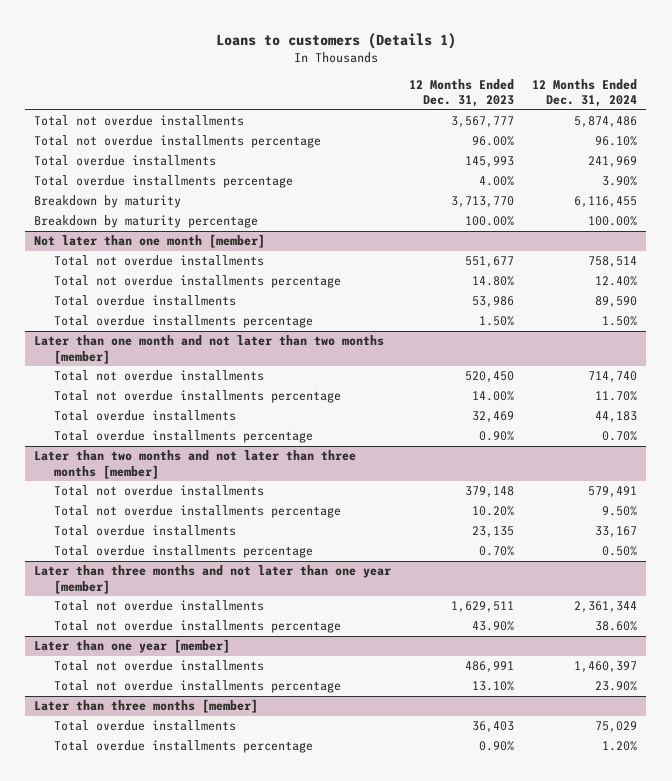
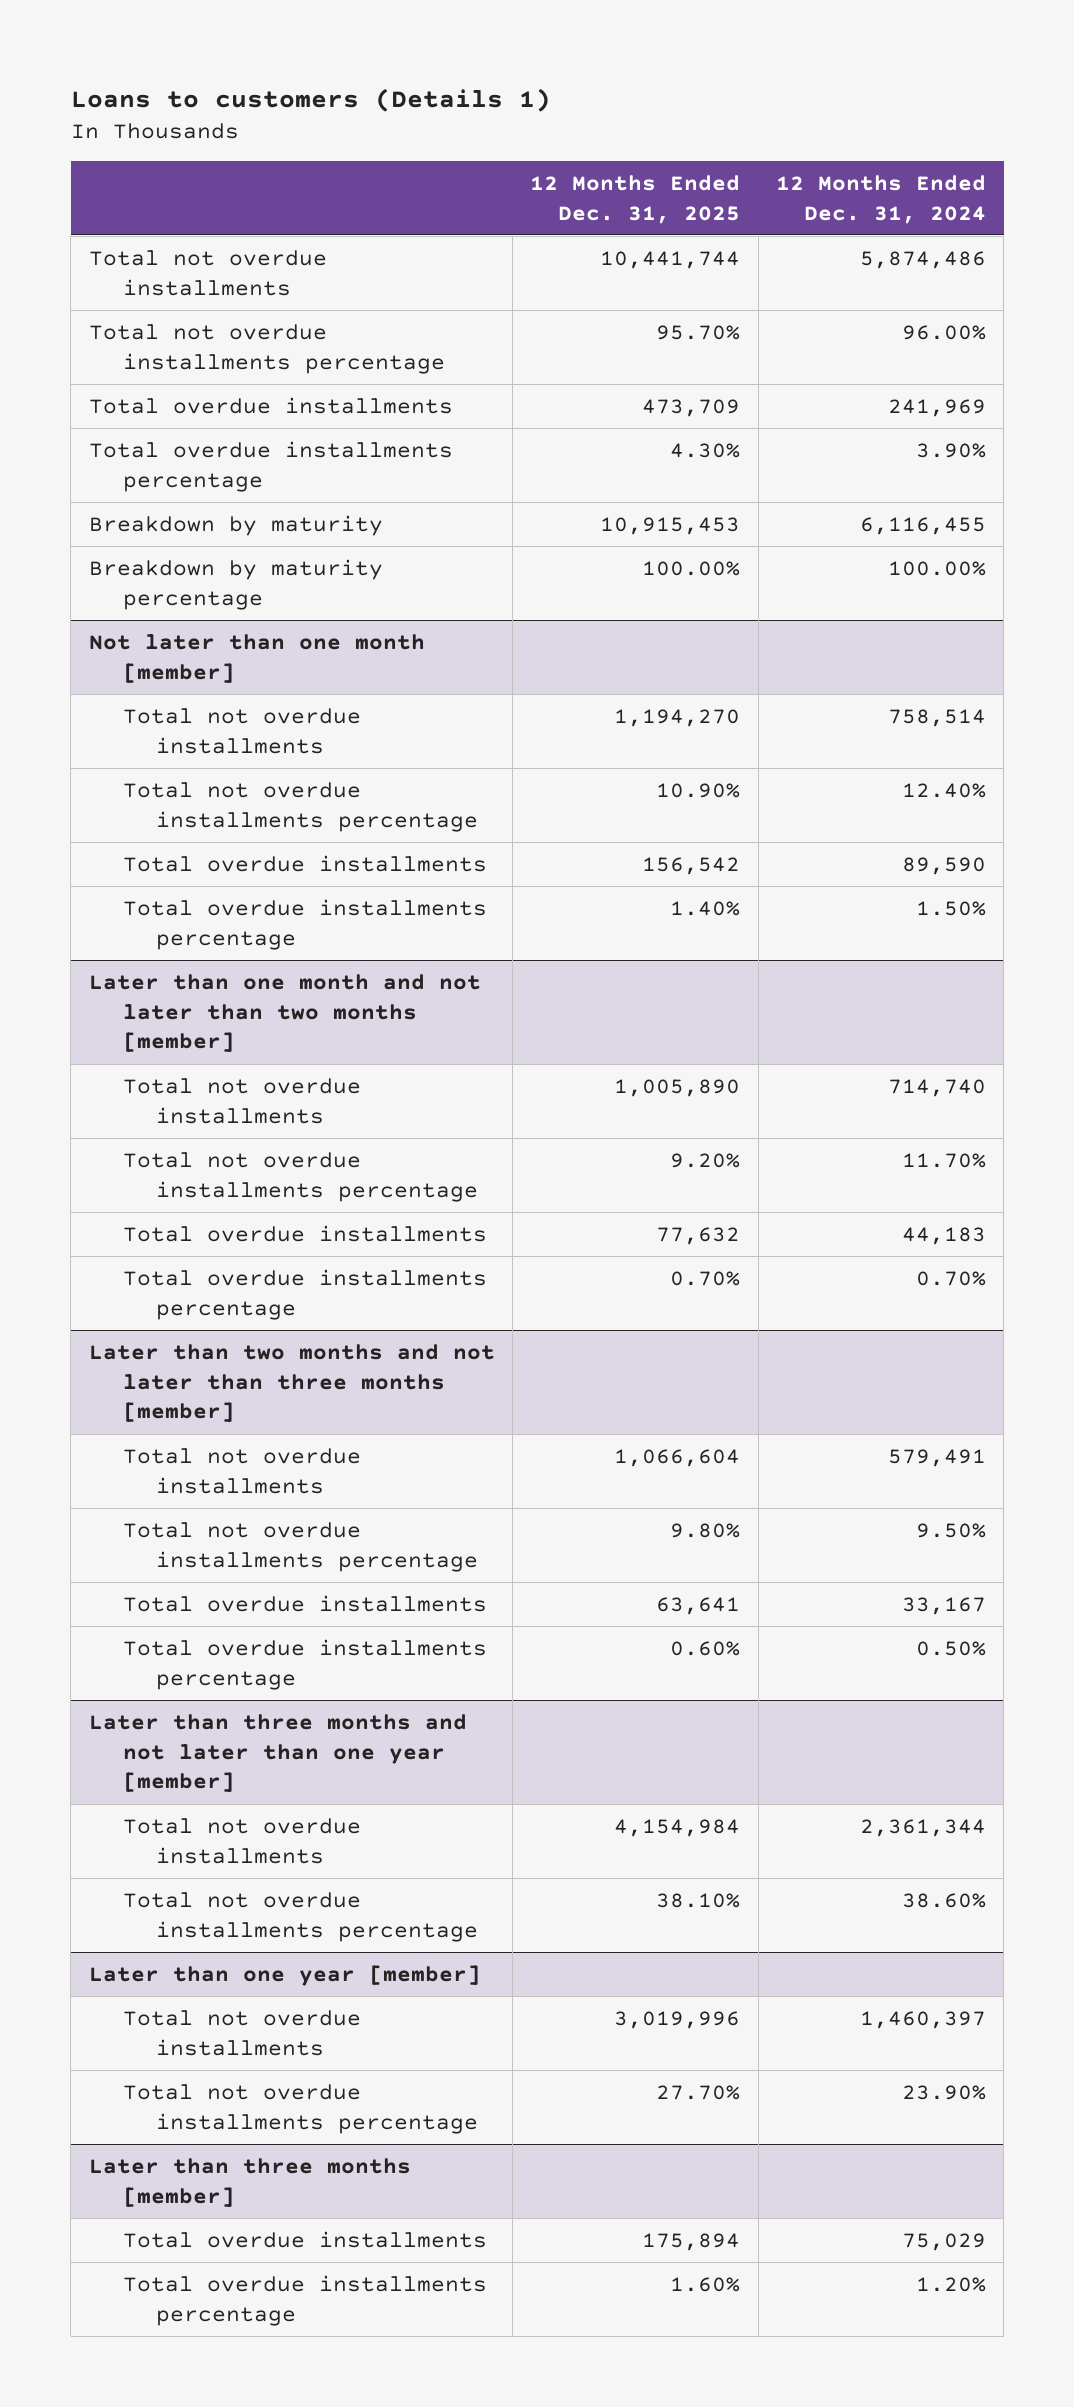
- | 12 Months Ended Dec. 31, 2023 | 12 Months Ended Dec. 31, 2024
+ | 12 Months Ended Dec. 31, 2025 | 12 Months Ended Dec. 31, 2024
- Total not overdue installments percentage | 96.00% | 96.10%
+ Total not overdue installments percentage | 95.70% | 96.00%

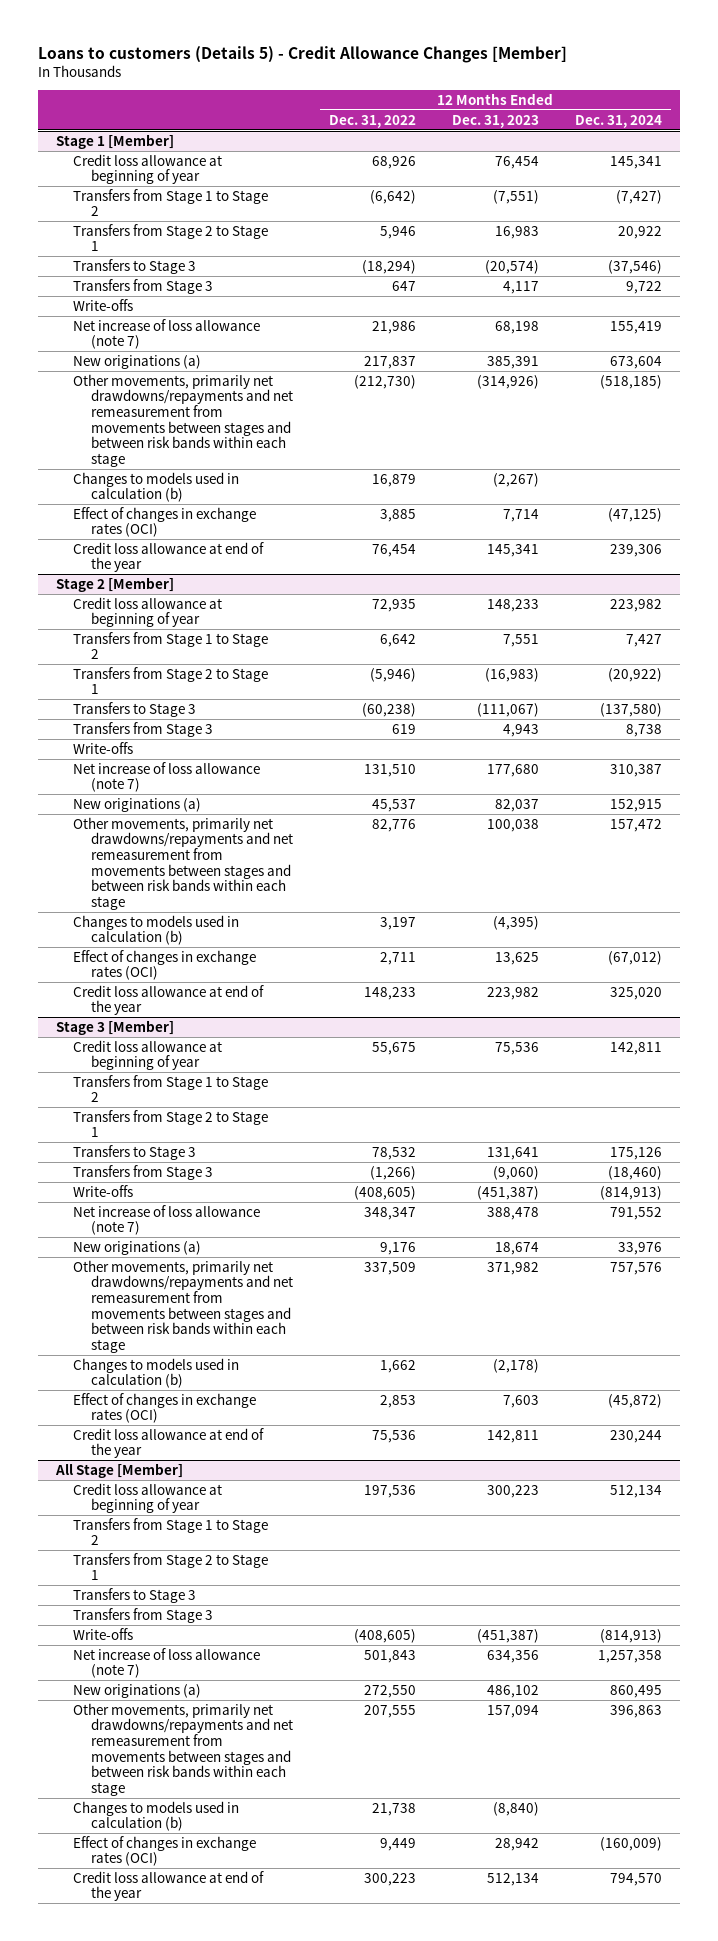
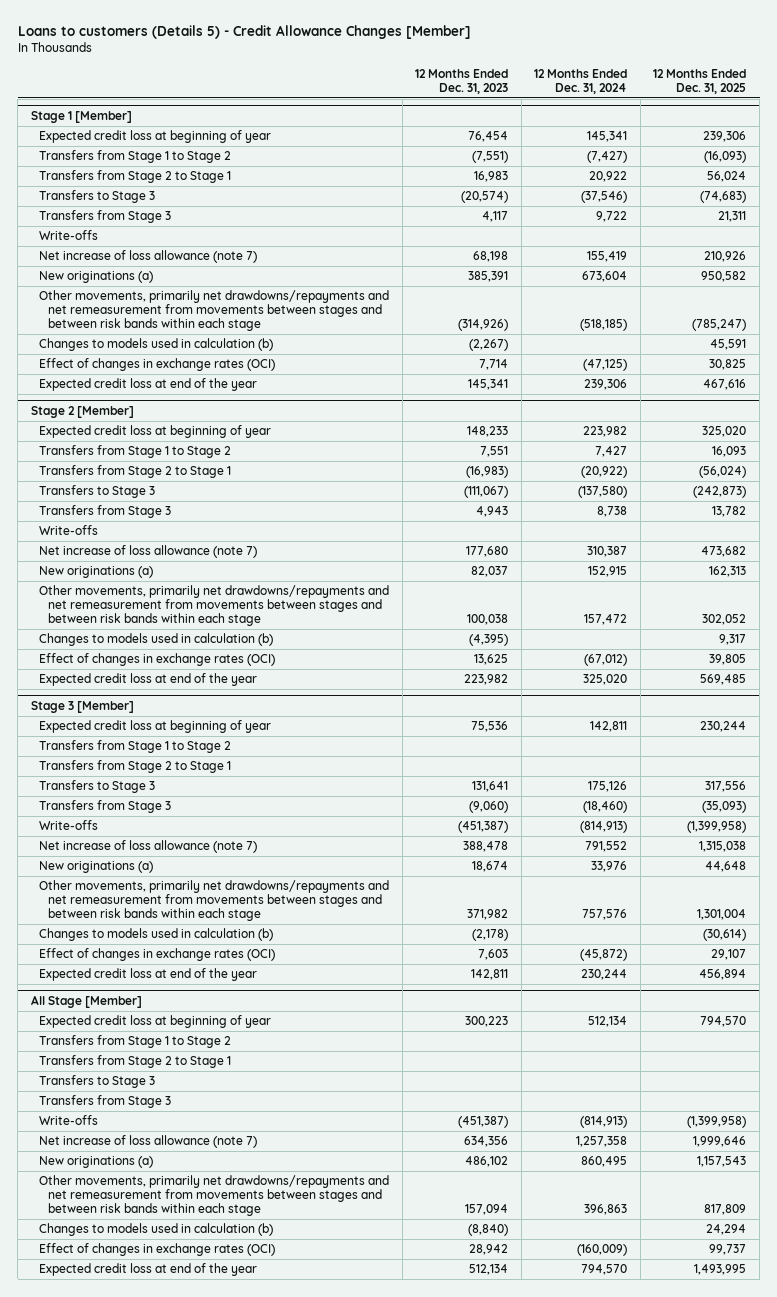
- | 12 Months Ended Dec. 31, 2022 | 12 Months Ended Dec. 31, 2023 | 12 Months Ended Dec. 31, 2024
+ | 12 Months Ended Dec. 31, 2023 | 12 Months Ended Dec. 31, 2024 | 12 Months Ended Dec. 31, 2025
@ Stage 1 [Member]
- Credit loss allowance at beginning of year | 68,926 | 76,454 | 145,341
+ Expected credit loss at beginning of year | 76,454 | 145,341 | 239,306
- Credit loss allowance at end of the year | 76,454 | 145,341 | 239,306
+ Expected credit loss at end of the year | 145,341 | 239,306 | 467,616
@ Stage 2 [Member]
- Credit loss allowance at beginning of year | 72,935 | 148,233 | 223,982
+ Expected credit loss at beginning of year | 148,233 | 223,982 | 325,020
- Credit loss allowance at end of the year | 148,233 | 223,982 | 325,020
+ Expected credit loss at end of the year | 223,982 | 325,020 | 569,485
@ Stage 3 [Member]
- Credit loss allowance at beginning of year | 55,675 | 75,536 | 142,811
+ Expected credit loss at beginning of year | 75,536 | 142,811 | 230,244
- Credit loss allowance at end of the year | 75,536 | 142,811 | 230,244
+ Expected credit loss at end of the year | 142,811 | 230,244 | 456,894
@ All Stage [Member]
- Credit loss allowance at beginning of year | 197,536 | 300,223 | 512,134
+ Expected credit loss at beginning of year | 300,223 | 512,134 | 794,570
- Credit loss allowance at end of the year | 300,223 | 512,134 | 794,570
+ Expected credit loss at end of the year | 512,134 | 794,570 | 1,493,995

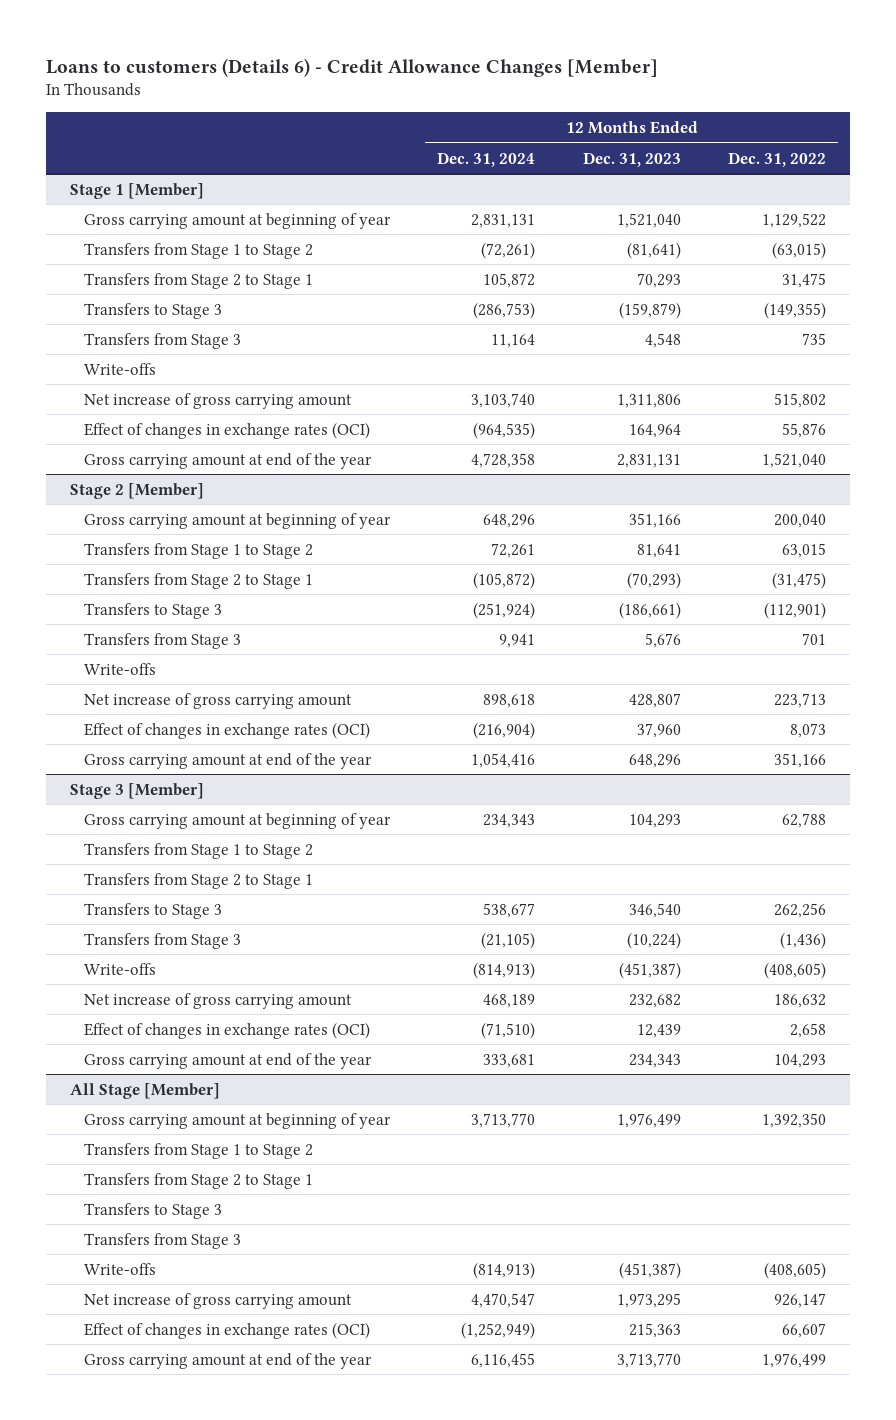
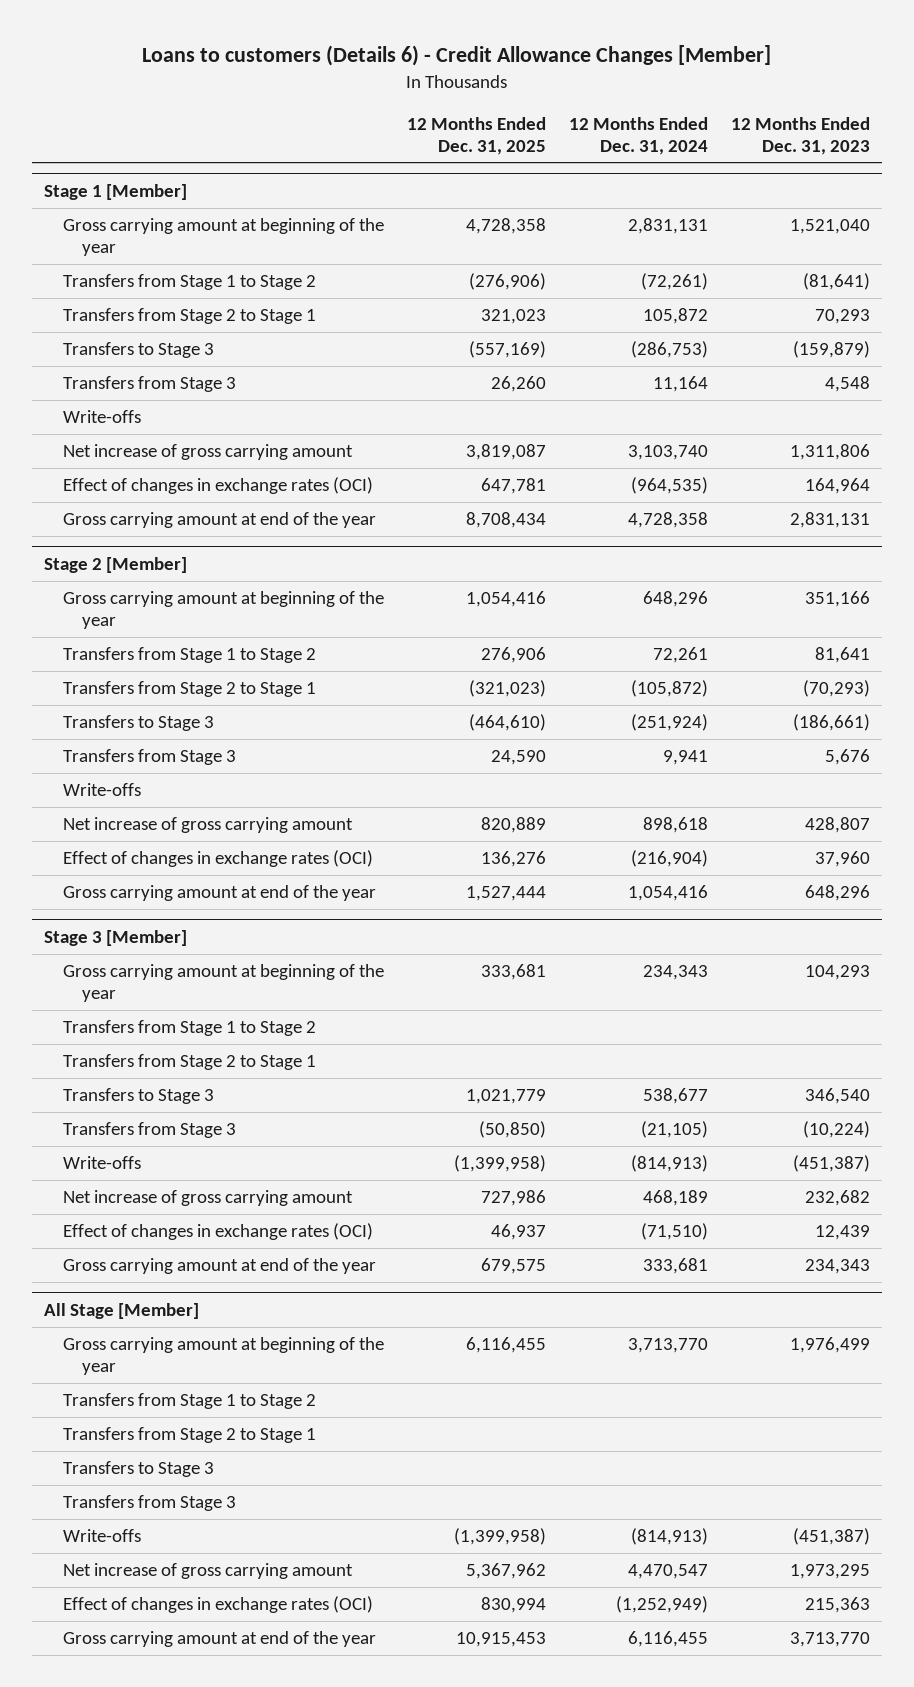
- | 12 Months Ended Dec. 31, 2024 | 12 Months Ended Dec. 31, 2023 | 12 Months Ended Dec. 31, 2022
+ | 12 Months Ended Dec. 31, 2025 | 12 Months Ended Dec. 31, 2024 | 12 Months Ended Dec. 31, 2023
@ Stage 1 [Member]
- Gross carrying amount at beginning of year | 2,831,131 | 1,521,040 | 1,129,522
+ Gross carrying amount at beginning of the year | 4,728,358 | 2,831,131 | 1,521,040
@ Stage 2 [Member]
- Gross carrying amount at beginning of year | 648,296 | 351,166 | 200,040
+ Gross carrying amount at beginning of the year | 1,054,416 | 648,296 | 351,166
@ Stage 3 [Member]
- Gross carrying amount at beginning of year | 234,343 | 104,293 | 62,788
+ Gross carrying amount at beginning of the year | 333,681 | 234,343 | 104,293
@ All Stage [Member]
- Gross carrying amount at beginning of year | 3,713,770 | 1,976,499 | 1,392,350
+ Gross carrying amount at beginning of the year | 6,116,455 | 3,713,770 | 1,976,499

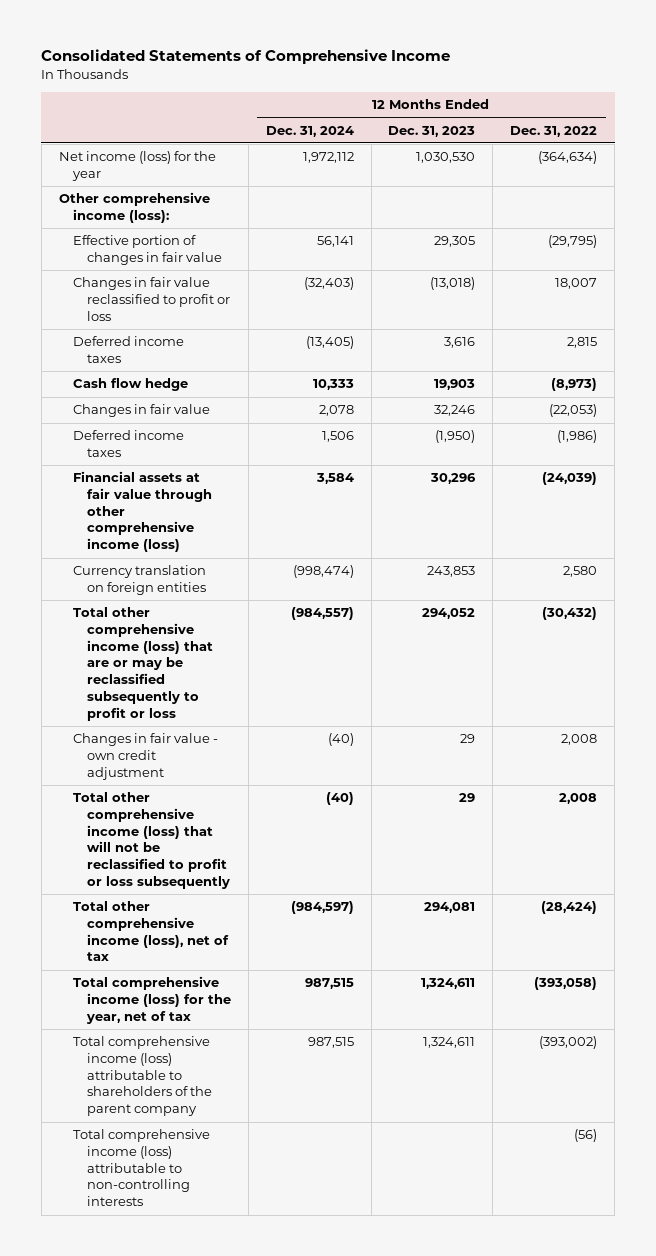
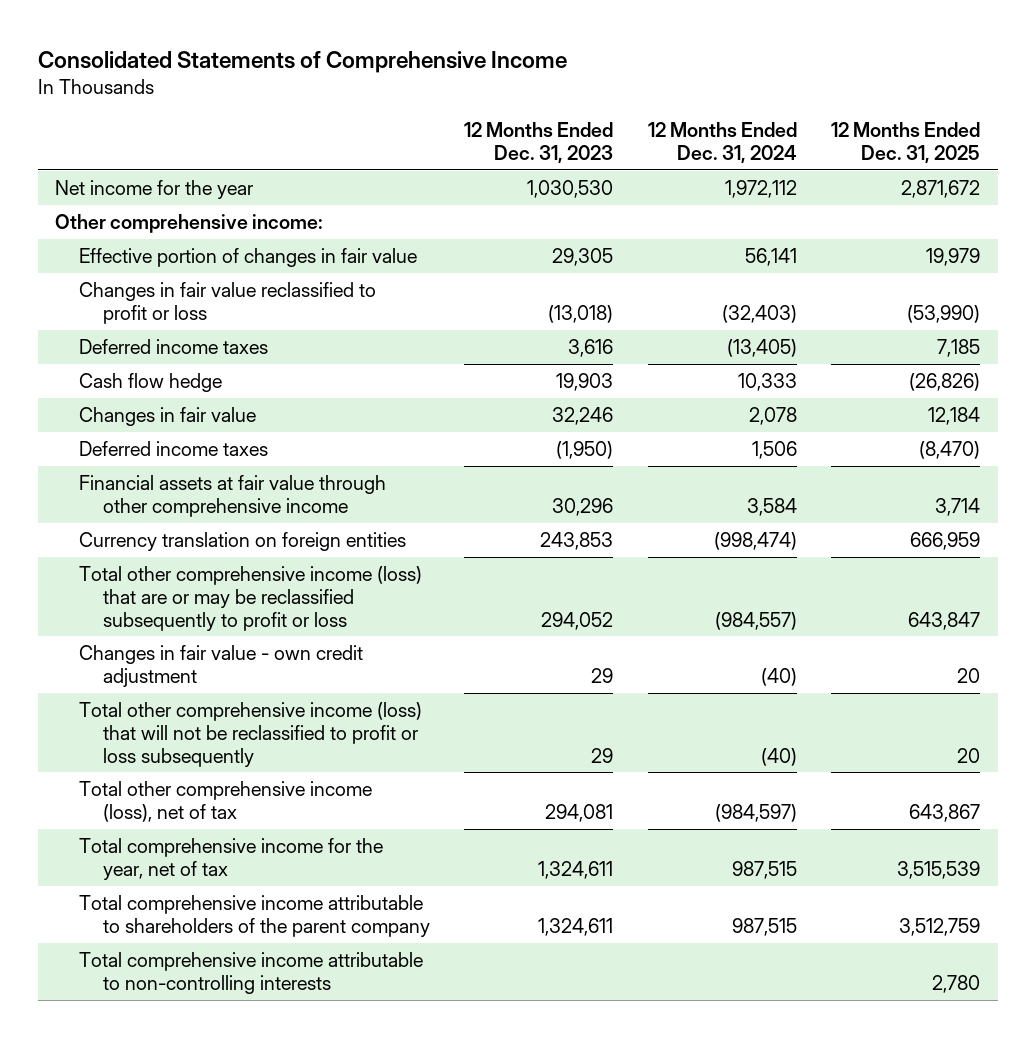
- | 12 Months Ended Dec. 31, 2024 | 12 Months Ended Dec. 31, 2023 | 12 Months Ended Dec. 31, 2022
+ | 12 Months Ended Dec. 31, 2023 | 12 Months Ended Dec. 31, 2024 | 12 Months Ended Dec. 31, 2025
- Net income (loss) for the year | 1,972,112 | 1,030,530 | (364,634)
- Other comprehensive income (loss):
+ Net income for the year | 1,030,530 | 1,972,112 | 2,871,672
+ Other comprehensive income:
- Financial assets at fair value through other comprehensive income (loss) | 3,584 | 30,296 | (24,039)
+ Financial assets at fair value through other comprehensive income | 30,296 | 3,584 | 3,714
- Total comprehensive income (loss) for the year, net of tax | 987,515 | 1,324,611 | (393,058)
- Total comprehensive income (loss) attributable to shareholders of the parent company | 987,515 | 1,324,611 | (393,002)
- Total comprehensive income (loss) attributable to non-controlling interests | | | (56)
+ Total comprehensive income for the year, net of tax | 1,324,611 | 987,515 | 3,515,539
+ Total comprehensive income attributable to shareholders of the parent company | 1,324,611 | 987,515 | 3,512,759
+ Total comprehensive income attributable to non-controlling interests | | | 2,780

